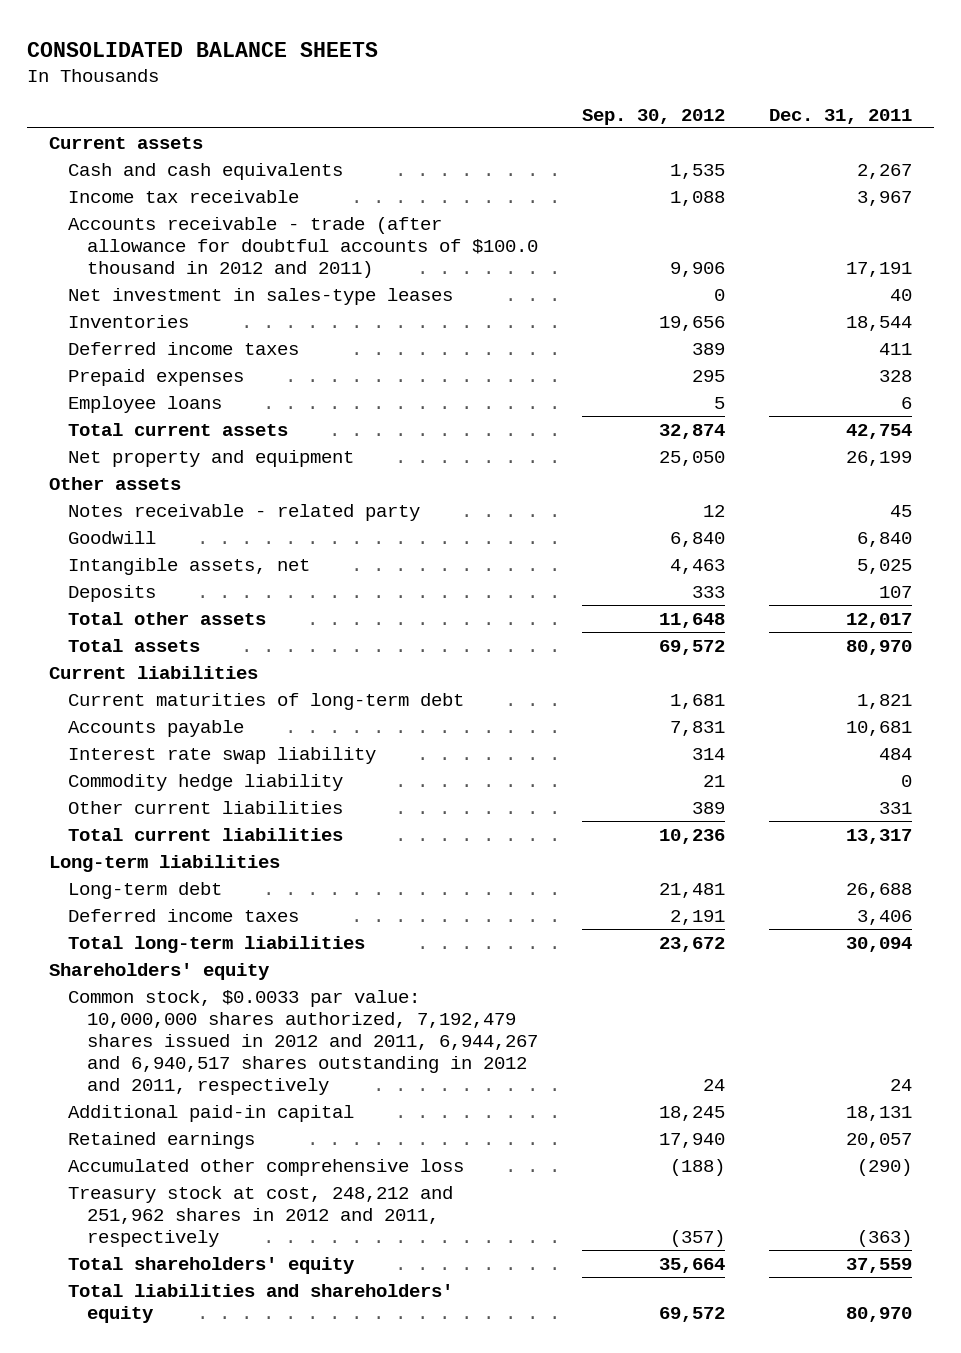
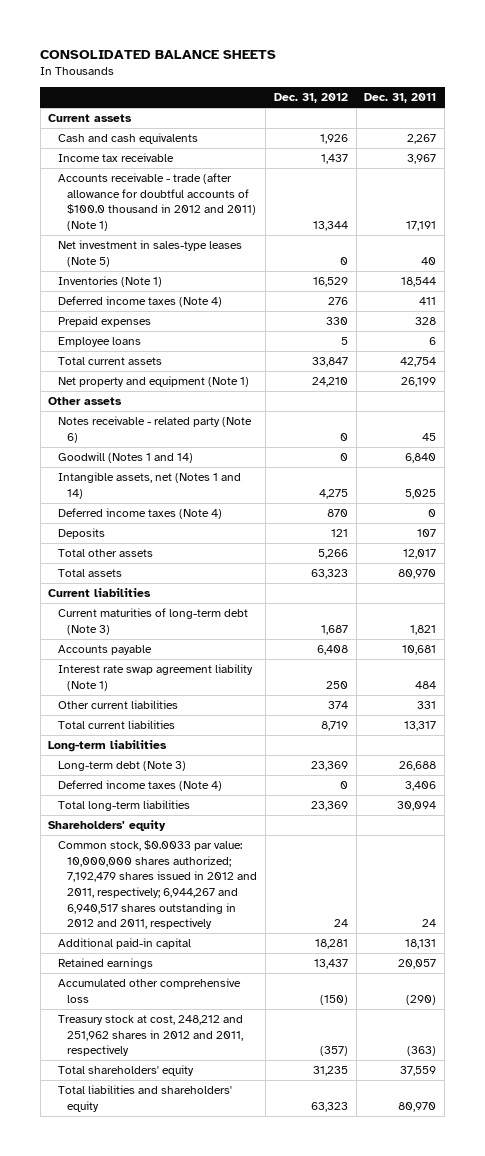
- | Sep. 30, 2012 | Dec. 31, 2011
+ | Dec. 31, 2012 | Dec. 31, 2011
- Accounts receivable - trade (after allowance for doubtful accounts of $100.0 thousand in 2012 and 2011) | 9,906 | 17,191
- Net investment in sales-type leases | 0 | 40
- Inventories | 19,656 | 18,544
- Deferred income taxes | 389 | 411
+ Accounts receivable - trade (after allowance for doubtful accounts of $100.0 thousand in 2012 and 2011) (Note 1) | 13,344 | 17,191
+ Net investment in sales-type leases (Note 5) | 0 | 40
+ Inventories (Note 1) | 16,529 | 18,544
+ Deferred income taxes (Note 4) | 276 | 411
- Net property and equipment | 25,050 | 26,199
+ Net property and equipment (Note 1) | 24,210 | 26,199
- Notes receivable - related party | 12 | 45
- Goodwill | 6,840 | 6,840
- Intangible assets, net | 4,463 | 5,025
+ Notes receivable - related party (Note 6) | 0 | 45
+ Goodwill (Notes 1 and 14) | 0 | 6,840
+ Intangible assets, net (Notes 1 and 14) | 4,275 | 5,025
+ Deferred income taxes (Note 4) | 870 | 0
- Current maturities of long-term debt | 1,681 | 1,821
+ Current maturities of long-term debt (Note 3) | 1,687 | 1,821
- Interest rate swap liability | 314 | 484
- Commodity hedge liability | 21 | 0
+ Interest rate swap agreement liability (Note 1) | 250 | 484
- Long-term debt | 21,481 | 26,688
- Deferred income taxes | 2,191 | 3,406
+ Long-term debt (Note 3) | 23,369 | 26,688
+ Deferred income taxes (Note 4) | 0 | 3,406
- Common stock, $0.0033 par value: 10,000,000 shares authorized, 7,192,479 shares issued in 2012 and 2011, 6,944,267 and 6,940,517 shares outstanding in 2012 and 2011, respectively | 24 | 24
+ Common stock, $0.0033 par value: 10,000,000 shares authorized; 7,192,479 shares issued in 2012 and 2011, respectively; 6,944,267 and 6,940,517 shares outstanding in 2012 and 2011, respectively | 24 | 24

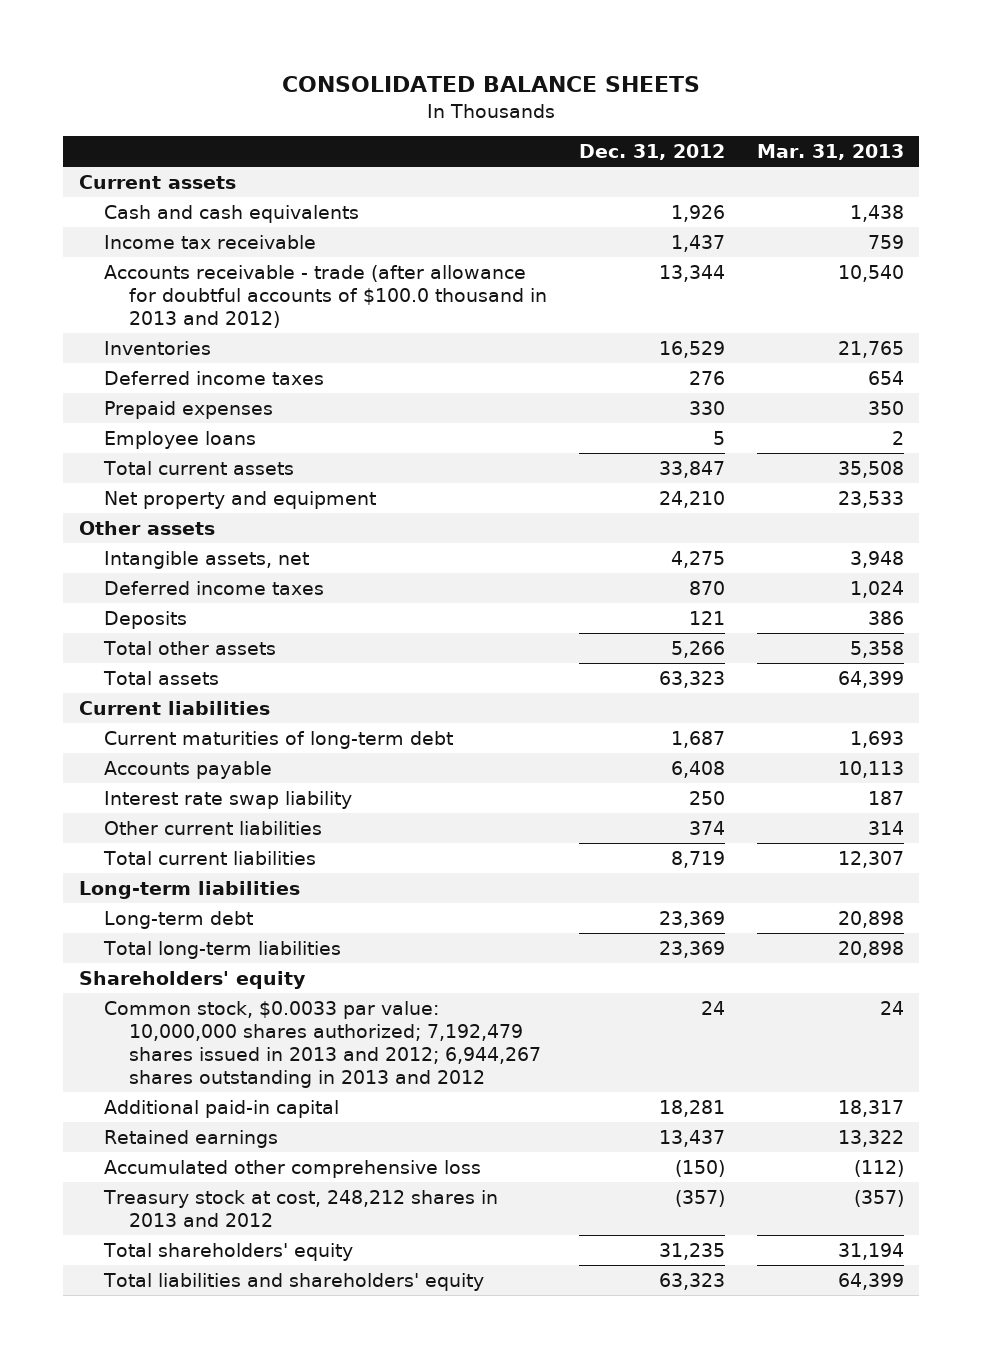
- | Dec. 31, 2012 | Dec. 31, 2011
+ | Dec. 31, 2012 | Mar. 31, 2013
- Accounts receivable - trade (after allowance for doubtful accounts of $100.0 thousand in 2012 and 2011) (Note 1) | 13,344 | 17,191
- Net investment in sales-type leases (Note 5) | 0 | 40
- Inventories (Note 1) | 16,529 | 18,544
- Deferred income taxes (Note 4) | 276 | 411
+ Accounts receivable - trade (after allowance for doubtful accounts of $100.0 thousand in 2013 and 2012) | 13,344 | 10,540
+ Inventories | 16,529 | 21,765
+ Deferred income taxes | 276 | 654
- Net property and equipment (Note 1) | 24,210 | 26,199
+ Net property and equipment | 24,210 | 23,533
- Notes receivable - related party (Note 6) | 0 | 45
- Goodwill (Notes 1 and 14) | 0 | 6,840
- Intangible assets, net (Notes 1 and 14) | 4,275 | 5,025
- Deferred income taxes (Note 4) | 870 | 0
+ Intangible assets, net | 4,275 | 3,948
+ Deferred income taxes | 870 | 1,024
- Current maturities of long-term debt (Note 3) | 1,687 | 1,821
+ Current maturities of long-term debt | 1,687 | 1,693
- Interest rate swap agreement liability (Note 1) | 250 | 484
+ Interest rate swap liability | 250 | 187
- Long-term debt (Note 3) | 23,369 | 26,688
- Deferred income taxes (Note 4) | 0 | 3,406
+ Long-term debt | 23,369 | 20,898
- Common stock, $0.0033 par value: 10,000,000 shares authorized; 7,192,479 shares issued in 2012 and 2011, respectively; 6,944,267 and 6,940,517 shares outstanding in 2012 and 2011, respectively | 24 | 24
+ Common stock, $0.0033 par value: 10,000,000 shares authorized; 7,192,479 shares issued in 2013 and 2012; 6,944,267 shares outstanding in 2013 and 2012 | 24 | 24
- Treasury stock at cost, 248,212 and 251,962 shares in 2012 and 2011, respectively | (357) | (363)
+ Treasury stock at cost, 248,212 shares in 2013 and 2012 | (357) | (357)

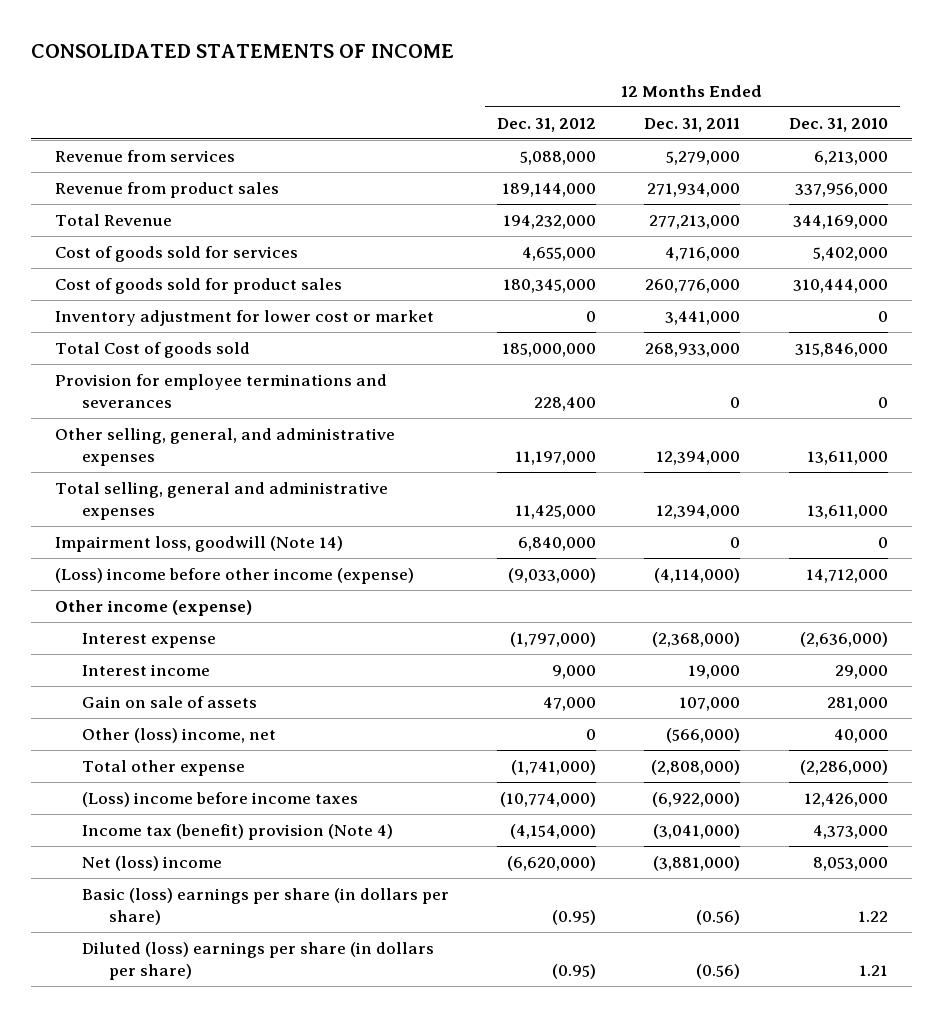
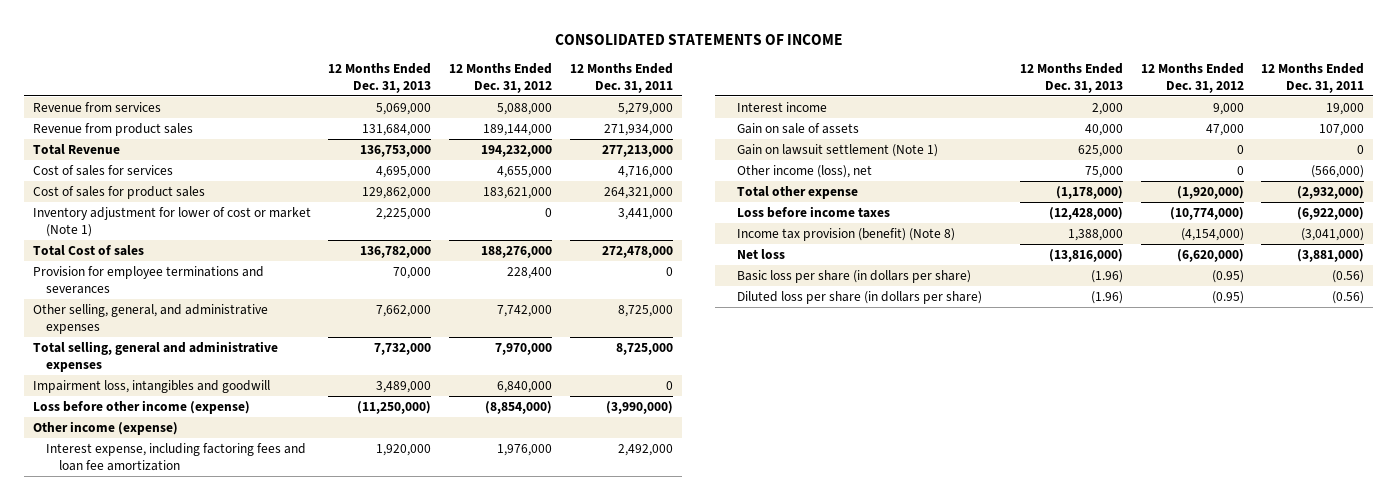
- | 12 Months Ended Dec. 31, 2012 | 12 Months Ended Dec. 31, 2011 | 12 Months Ended Dec. 31, 2010
+ | 12 Months Ended Dec. 31, 2013 | 12 Months Ended Dec. 31, 2012 | 12 Months Ended Dec. 31, 2011
- Cost of goods sold for services | 4,655,000 | 4,716,000 | 5,402,000
- Cost of goods sold for product sales | 180,345,000 | 260,776,000 | 310,444,000
- Inventory adjustment for lower cost or market | 0 | 3,441,000 | 0
- Total Cost of goods sold | 185,000,000 | 268,933,000 | 315,846,000
+ Cost of sales for services | 4,695,000 | 4,655,000 | 4,716,000
+ Cost of sales for product sales | 129,862,000 | 183,621,000 | 264,321,000
+ Inventory adjustment for lower of cost or market (Note 1) | 2,225,000 | 0 | 3,441,000
+ Total Cost of sales | 136,782,000 | 188,276,000 | 272,478,000
- Other selling, general, and administrative expenses | 11,197,000 | 12,394,000 | 13,611,000
- Total selling, general and administrative expenses | 11,425,000 | 12,394,000 | 13,611,000
- Impairment loss, goodwill (Note 14) | 6,840,000 | 0 | 0
- (Loss) income before other income (expense) | (9,033,000) | (4,114,000) | 14,712,000
+ Other selling, general, and administrative expenses | 7,662,000 | 7,742,000 | 8,725,000
+ Total selling, general and administrative expenses | 7,732,000 | 7,970,000 | 8,725,000
+ Impairment loss, intangibles and goodwill | 3,489,000 | 6,840,000 | 0
+ Loss before other income (expense) | (11,250,000) | (8,854,000) | (3,990,000)
- Interest expense | (1,797,000) | (2,368,000) | (2,636,000)
+ Interest expense, including factoring fees and loan fee amortization | 1,920,000 | 1,976,000 | 2,492,000
- Other (loss) income, net | 0 | (566,000) | 40,000
- Total other expense | (1,741,000) | (2,808,000) | (2,286,000)
- (Loss) income before income taxes | (10,774,000) | (6,922,000) | 12,426,000
- Income tax (benefit) provision (Note 4) | (4,154,000) | (3,041,000) | 4,373,000
- Net (loss) income | (6,620,000) | (3,881,000) | 8,053,000
- Basic (loss) earnings per share (in dollars per share) | (0.95) | (0.56) | 1.22
- Diluted (loss) earnings per share (in dollars per share) | (0.95) | (0.56) | 1.21
+ Gain on lawsuit settlement (Note 1) | 625,000 | 0 | 0
+ Other income (loss), net | 75,000 | 0 | (566,000)
+ Total other expense | (1,178,000) | (1,920,000) | (2,932,000)
+ Loss before income taxes | (12,428,000) | (10,774,000) | (6,922,000)
+ Income tax provision (benefit) (Note 8) | 1,388,000 | (4,154,000) | (3,041,000)
+ Net loss | (13,816,000) | (6,620,000) | (3,881,000)
+ Basic loss per share (in dollars per share) | (1.96) | (0.95) | (0.56)
+ Diluted loss per share (in dollars per share) | (1.96) | (0.95) | (0.56)

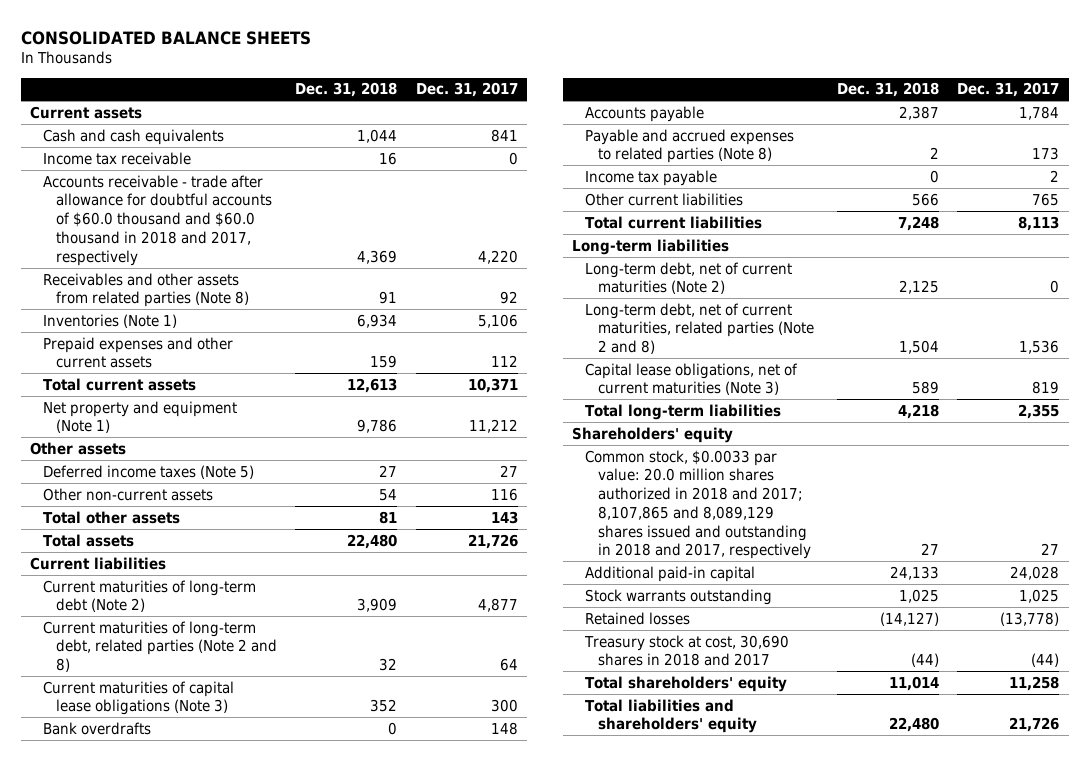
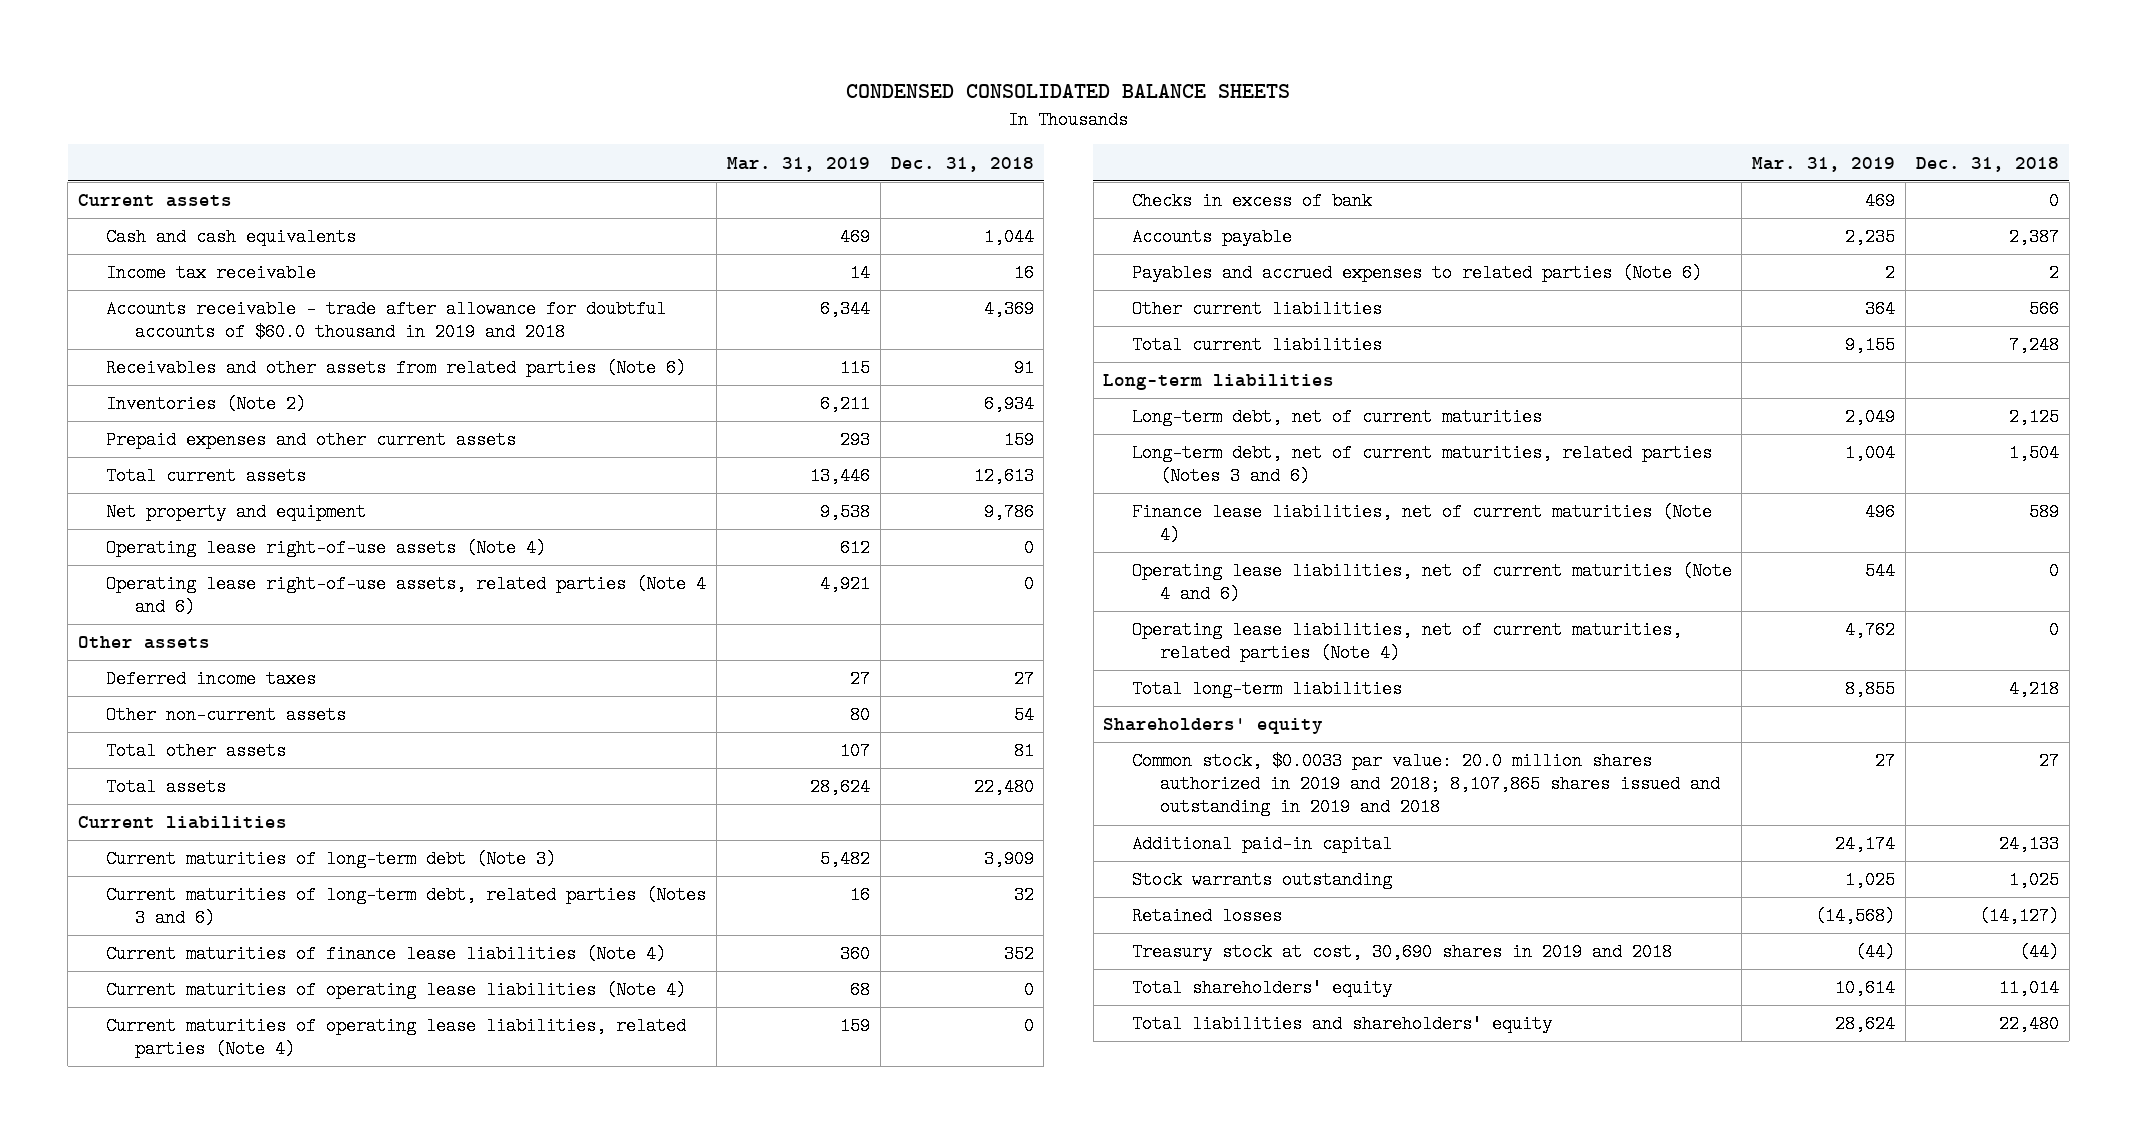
- CONSOLIDATED BALANCE SHEETS
+ CONDENSED CONSOLIDATED BALANCE SHEETS
- | Dec. 31, 2018 | Dec. 31, 2017
+ | Mar. 31, 2019 | Dec. 31, 2018
- Accounts receivable - trade after allowance for doubtful accounts of $60.0 thousand and $60.0 thousand in 2018 and 2017, respectively | 4,369 | 4,220
- Receivables and other assets from related parties (Note 8) | 91 | 92
- Inventories (Note 1) | 6,934 | 5,106
+ Accounts receivable - trade after allowance for doubtful accounts of $60.0 thousand in 2019 and 2018 | 6,344 | 4,369
+ Receivables and other assets from related parties (Note 6) | 115 | 91
+ Inventories (Note 2) | 6,211 | 6,934
- Net property and equipment (Note 1) | 9,786 | 11,212
+ Net property and equipment | 9,538 | 9,786
+ Operating lease right-of-use assets (Note 4) | 612 | 0
+ Operating lease right-of-use assets, related parties (Note 4 and 6) | 4,921 | 0
- Deferred income taxes (Note 5) | 27 | 27
+ Deferred income taxes | 27 | 27
- Current maturities of long-term debt (Note 2) | 3,909 | 4,877
- Current maturities of long-term debt, related parties (Note 2 and 8) | 32 | 64
- Current maturities of capital lease obligations (Note 3) | 352 | 300
- Bank overdrafts | 0 | 148
+ Current maturities of long-term debt (Note 3) | 5,482 | 3,909
+ Current maturities of long-term debt, related parties (Notes 3 and 6) | 16 | 32
+ Current maturities of finance lease liabilities (Note 4) | 360 | 352
+ Current maturities of operating lease liabilities (Note 4) | 68 | 0
+ Current maturities of operating lease liabilities, related parties (Note 4) | 159 | 0
+ Checks in excess of bank | 469 | 0
- Payable and accrued expenses to related parties (Note 8) | 2 | 173
- Income tax payable | 0 | 2
+ Payables and accrued expenses to related parties (Note 6) | 2 | 2
- Long-term debt, net of current maturities (Note 2) | 2,125 | 0
- Long-term debt, net of current maturities, related parties (Note 2 and 8) | 1,504 | 1,536
- Capital lease obligations, net of current maturities (Note 3) | 589 | 819
+ Long-term debt, net of current maturities | 2,049 | 2,125
+ Long-term debt, net of current maturities, related parties (Notes 3 and 6) | 1,004 | 1,504
+ Finance lease liabilities, net of current maturities (Note 4) | 496 | 589
+ Operating lease liabilities, net of current maturities (Note 4 and 6) | 544 | 0
+ Operating lease liabilities, net of current maturities, related parties (Note 4) | 4,762 | 0
- Common stock, $0.0033 par value: 20.0 million shares authorized in 2018 and 2017; 8,107,865 and 8,089,129 shares issued and outstanding in 2018 and 2017, respectively | 27 | 27
+ Common stock, $0.0033 par value: 20.0 million shares authorized in 2019 and 2018; 8,107,865 shares issued and outstanding in 2019 and 2018 | 27 | 27
- Treasury stock at cost, 30,690 shares in 2018 and 2017 | (44) | (44)
+ Treasury stock at cost, 30,690 shares in 2019 and 2018 | (44) | (44)

